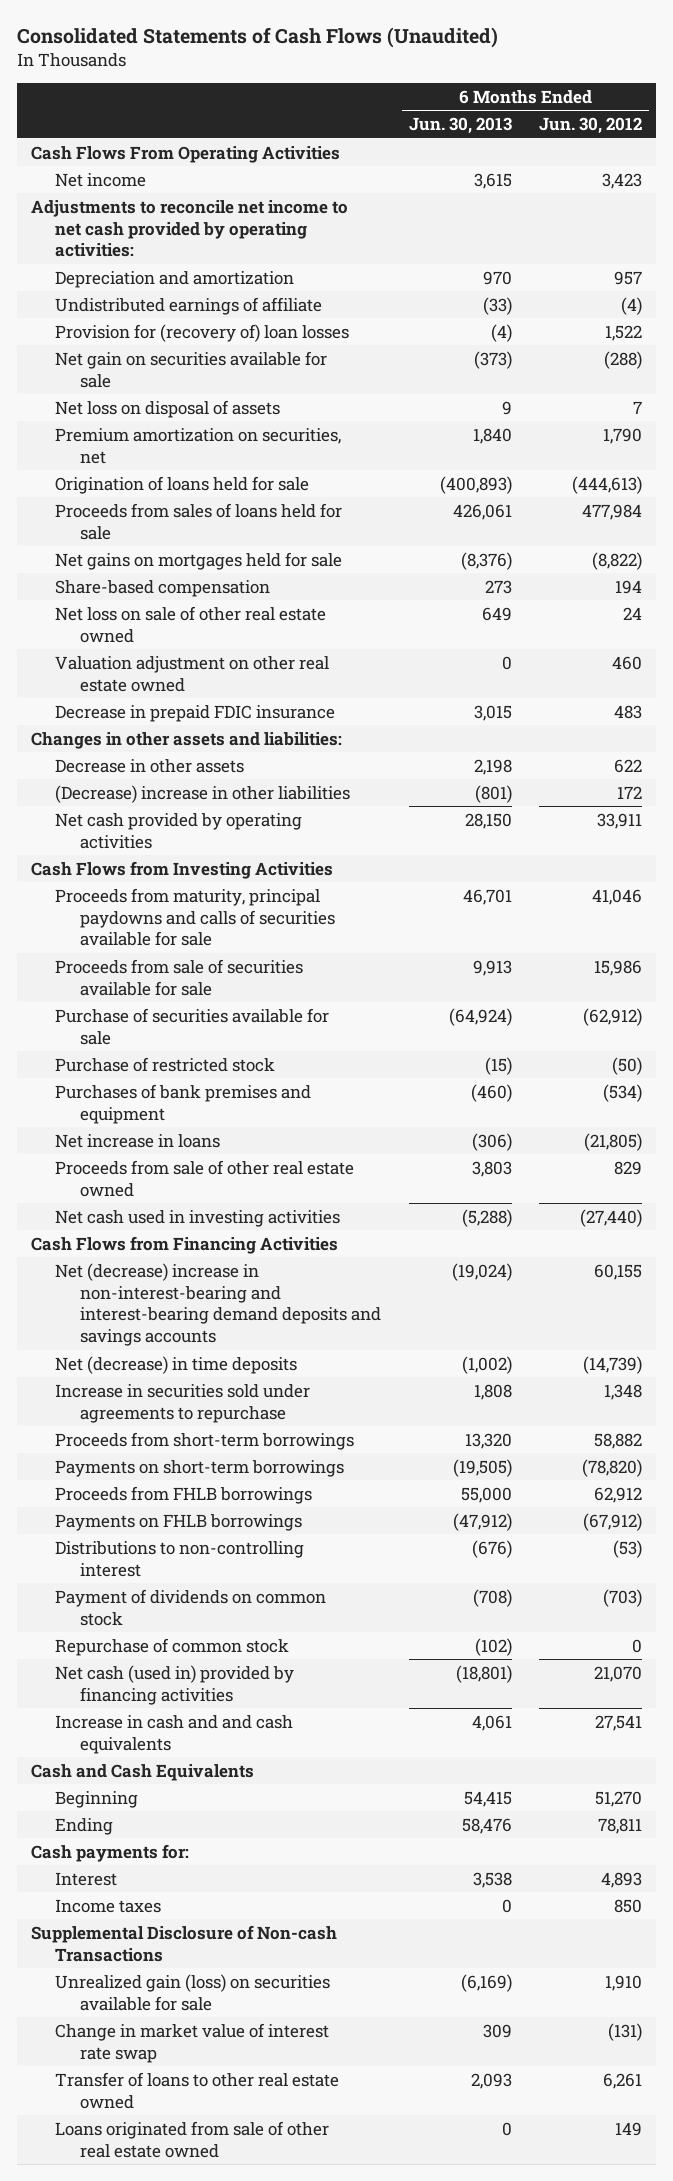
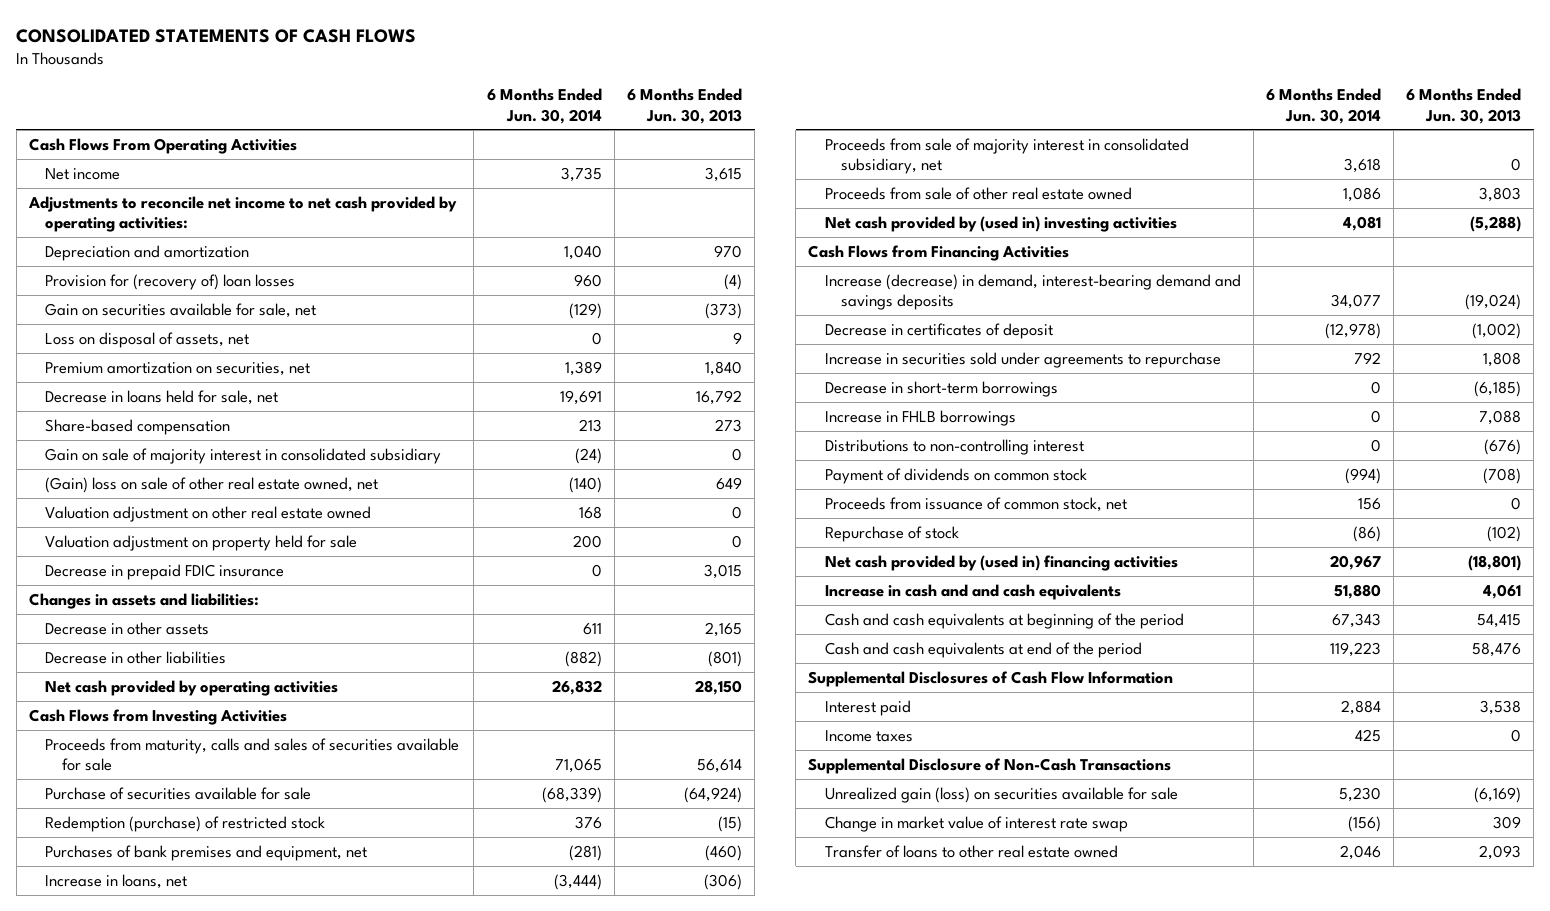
- Consolidated Statements of Cash Flows (Unaudited)
+ CONSOLIDATED STATEMENTS OF CASH FLOWS
- | 6 Months Ended Jun. 30, 2013 | 6 Months Ended Jun. 30, 2012
+ | 6 Months Ended Jun. 30, 2014 | 6 Months Ended Jun. 30, 2013
- Undistributed earnings of affiliate | (33) | (4)
- Net gain on securities available for sale | (373) | (288)
- Net loss on disposal of assets | 9 | 7
+ Gain on securities available for sale, net | (129) | (373)
+ Loss on disposal of assets, net | 0 | 9
- Origination of loans held for sale | (400,893) | (444,613)
- Proceeds from sales of loans held for sale | 426,061 | 477,984
- Net gains on mortgages held for sale | (8,376) | (8,822)
+ Decrease in loans held for sale, net | 19,691 | 16,792
- Net loss on sale of other real estate owned | 649 | 24
+ Gain on sale of majority interest in consolidated subsidiary | (24) | 0
+ (Gain) loss on sale of other real estate owned, net | (140) | 649
+ Valuation adjustment on property held for sale | 200 | 0
- Changes in other assets and liabilities:
- Decrease in other assets | 2,198 | 622
- (Decrease) increase in other liabilities | (801) | 172
+ Changes in assets and liabilities:
+ Decrease in other assets | 611 | 2,165
+ Decrease in other liabilities | (882) | (801)
- Proceeds from maturity, principal paydowns and calls of securities available for sale | 46,701 | 41,046
- Proceeds from sale of securities available for sale | 9,913 | 15,986
+ Proceeds from maturity, calls and sales of securities available for sale | 71,065 | 56,614
- Purchase of restricted stock | (15) | (50)
- Purchases of bank premises and equipment | (460) | (534)
- Net increase in loans | (306) | (21,805)
+ Redemption (purchase) of restricted stock | 376 | (15)
+ Purchases of bank premises and equipment, net | (281) | (460)
+ Increase in loans, net | (3,444) | (306)
+ Proceeds from sale of majority interest in consolidated subsidiary, net | 3,618 | 0
- Net cash used in investing activities | (5,288) | (27,440)
+ Net cash provided by (used in) investing activities | 4,081 | (5,288)
- Net (decrease) increase in non-interest-bearing and interest-bearing demand deposits and savings accounts | (19,024) | 60,155
- Net (decrease) in time deposits | (1,002) | (14,739)
+ Increase (decrease) in demand, interest-bearing demand and savings deposits | 34,077 | (19,024)
+ Decrease in certificates of deposit | (12,978) | (1,002)
- Proceeds from short-term borrowings | 13,320 | 58,882
- Payments on short-term borrowings | (19,505) | (78,820)
- Proceeds from FHLB borrowings | 55,000 | 62,912
- Payments on FHLB borrowings | (47,912) | (67,912)
+ Decrease in short-term borrowings | 0 | (6,185)
+ Increase in FHLB borrowings | 0 | 7,088
- Repurchase of common stock | (102) | 0
- Net cash (used in) provided by financing activities | (18,801) | 21,070
+ Proceeds from issuance of common stock, net | 156 | 0
+ Repurchase of stock | (86) | (102)
+ Net cash provided by (used in) financing activities | 20,967 | (18,801)
- Cash and Cash Equivalents
- Beginning | 54,415 | 51,270
- Ending | 58,476 | 78,811
- Cash payments for:
- Interest | 3,538 | 4,893
+ Cash and cash equivalents at beginning of the period | 67,343 | 54,415
+ Cash and cash equivalents at end of the period | 119,223 | 58,476
+ Supplemental Disclosures of Cash Flow Information
+ Interest paid | 2,884 | 3,538
- Supplemental Disclosure of Non-cash Transactions
+ Supplemental Disclosure of Non-Cash Transactions
- Loans originated from sale of other real estate owned | 0 | 149

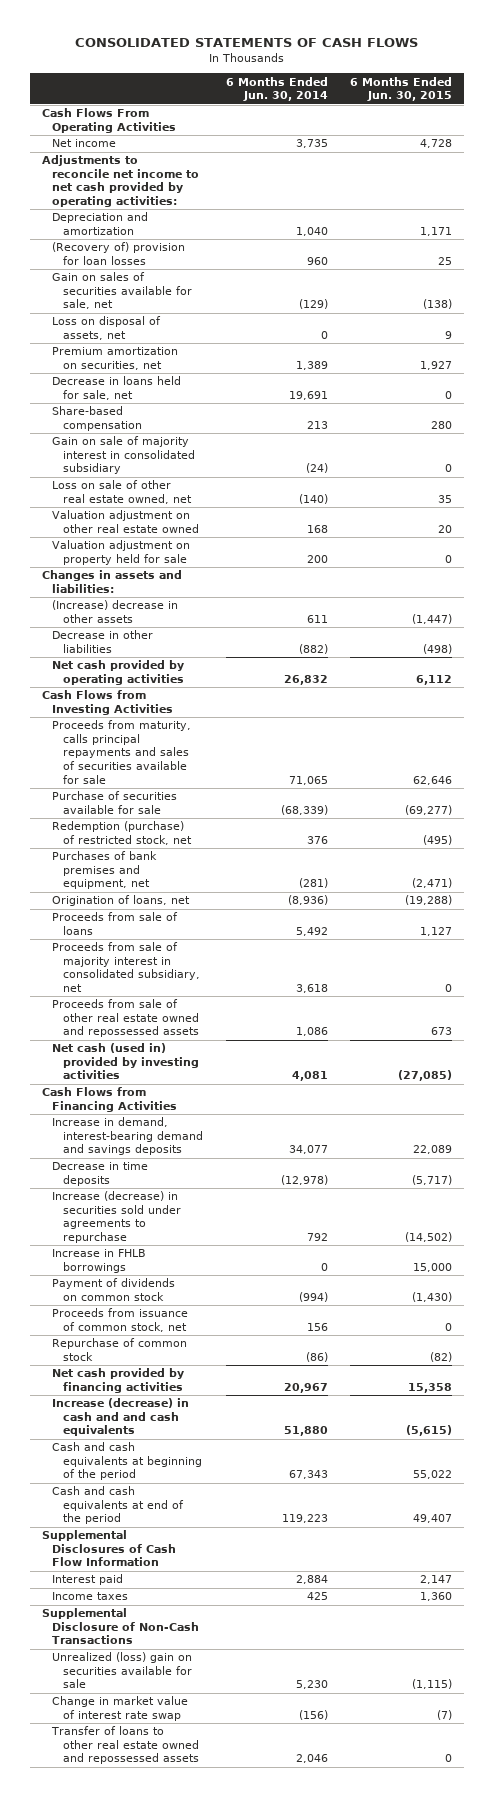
- | 6 Months Ended Jun. 30, 2014 | 6 Months Ended Jun. 30, 2013
+ | 6 Months Ended Jun. 30, 2014 | 6 Months Ended Jun. 30, 2015
- Provision for (recovery of) loan losses | 960 | (4)
- Gain on securities available for sale, net | (129) | (373)
+ (Recovery of) provision for loan losses | 960 | 25
+ Gain on sales of securities available for sale, net | (129) | (138)
- (Gain) loss on sale of other real estate owned, net | (140) | 649
+ Loss on sale of other real estate owned, net | (140) | 35
- Decrease in prepaid FDIC insurance | 0 | 3,015
- Decrease in other assets | 611 | 2,165
+ (Increase) decrease in other assets | 611 | (1,447)
- Proceeds from maturity, calls and sales of securities available for sale | 71,065 | 56,614
+ Proceeds from maturity, calls principal repayments and sales of securities available for sale | 71,065 | 62,646
- Redemption (purchase) of restricted stock | 376 | (15)
+ Redemption (purchase) of restricted stock, net | 376 | (495)
- Increase in loans, net | (3,444) | (306)
+ Origination of loans, net | (8,936) | (19,288)
+ Proceeds from sale of loans | 5,492 | 1,127
- Proceeds from sale of other real estate owned | 1,086 | 3,803
- Net cash provided by (used in) investing activities | 4,081 | (5,288)
+ Proceeds from sale of other real estate owned and repossessed assets | 1,086 | 673
+ Net cash (used in) provided by investing activities | 4,081 | (27,085)
- Increase (decrease) in demand, interest-bearing demand and savings deposits | 34,077 | (19,024)
- Decrease in certificates of deposit | (12,978) | (1,002)
- Increase in securities sold under agreements to repurchase | 792 | 1,808
- Decrease in short-term borrowings | 0 | (6,185)
+ Increase in demand, interest-bearing demand and savings deposits | 34,077 | 22,089
+ Decrease in time deposits | (12,978) | (5,717)
+ Increase (decrease) in securities sold under agreements to repurchase | 792 | (14,502)
- Distributions to non-controlling interest | 0 | (676)
- Repurchase of stock | (86) | (102)
- Net cash provided by (used in) financing activities | 20,967 | (18,801)
- Increase in cash and and cash equivalents | 51,880 | 4,061
+ Repurchase of common stock | (86) | (82)
+ Net cash provided by financing activities | 20,967 | 15,358
+ Increase (decrease) in cash and and cash equivalents | 51,880 | (5,615)
- Unrealized gain (loss) on securities available for sale | 5,230 | (6,169)
+ Unrealized (loss) gain on securities available for sale | 5,230 | (1,115)
- Transfer of loans to other real estate owned | 2,046 | 2,093
+ Transfer of loans to other real estate owned and repossessed assets | 2,046 | 0

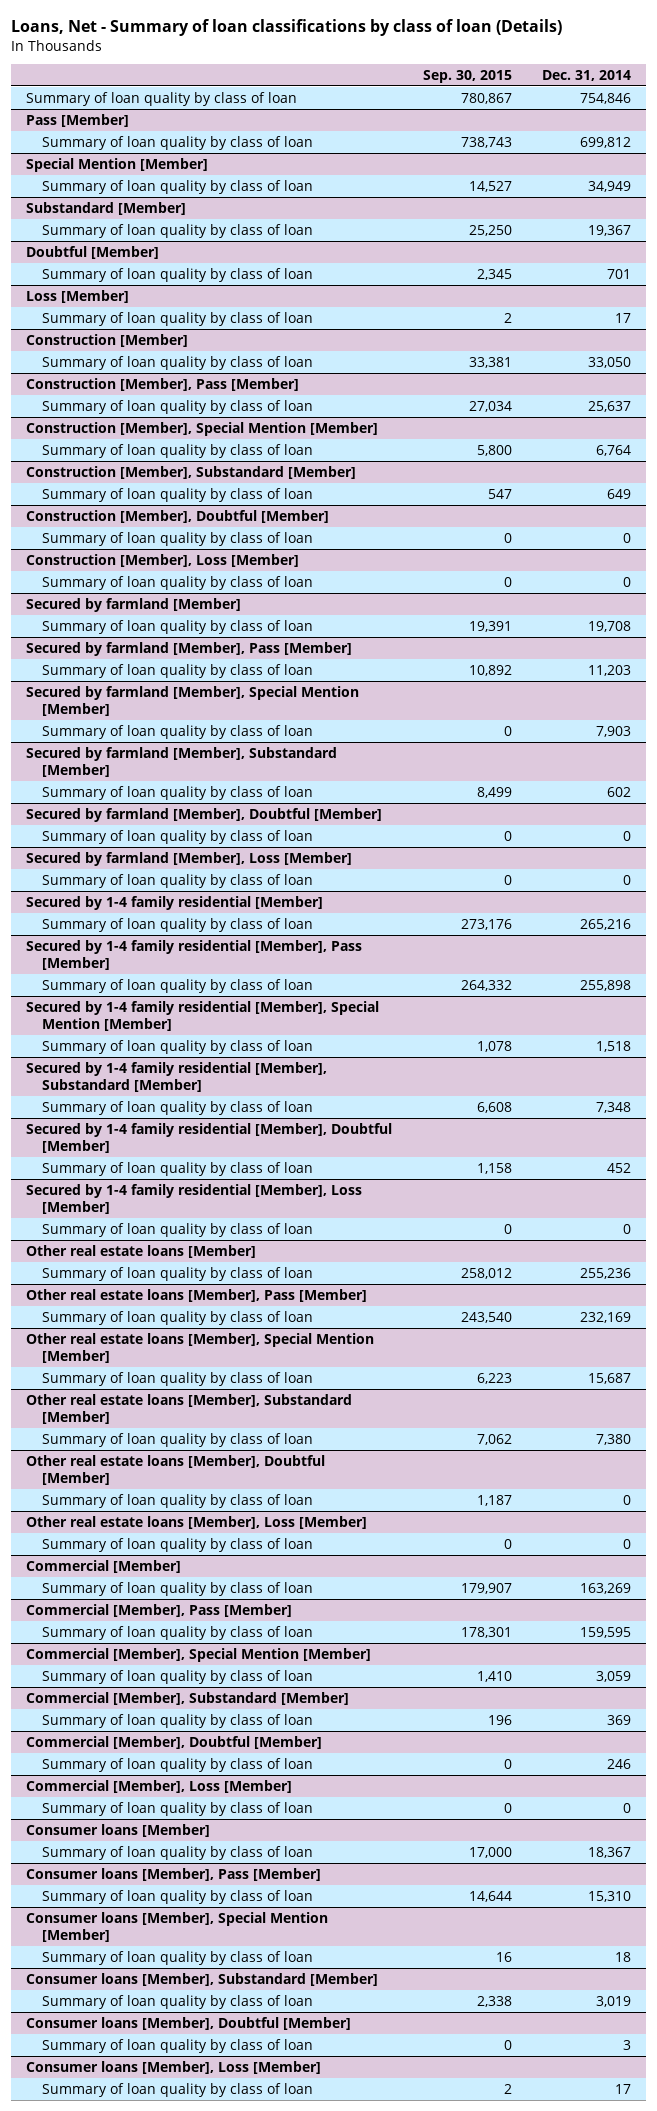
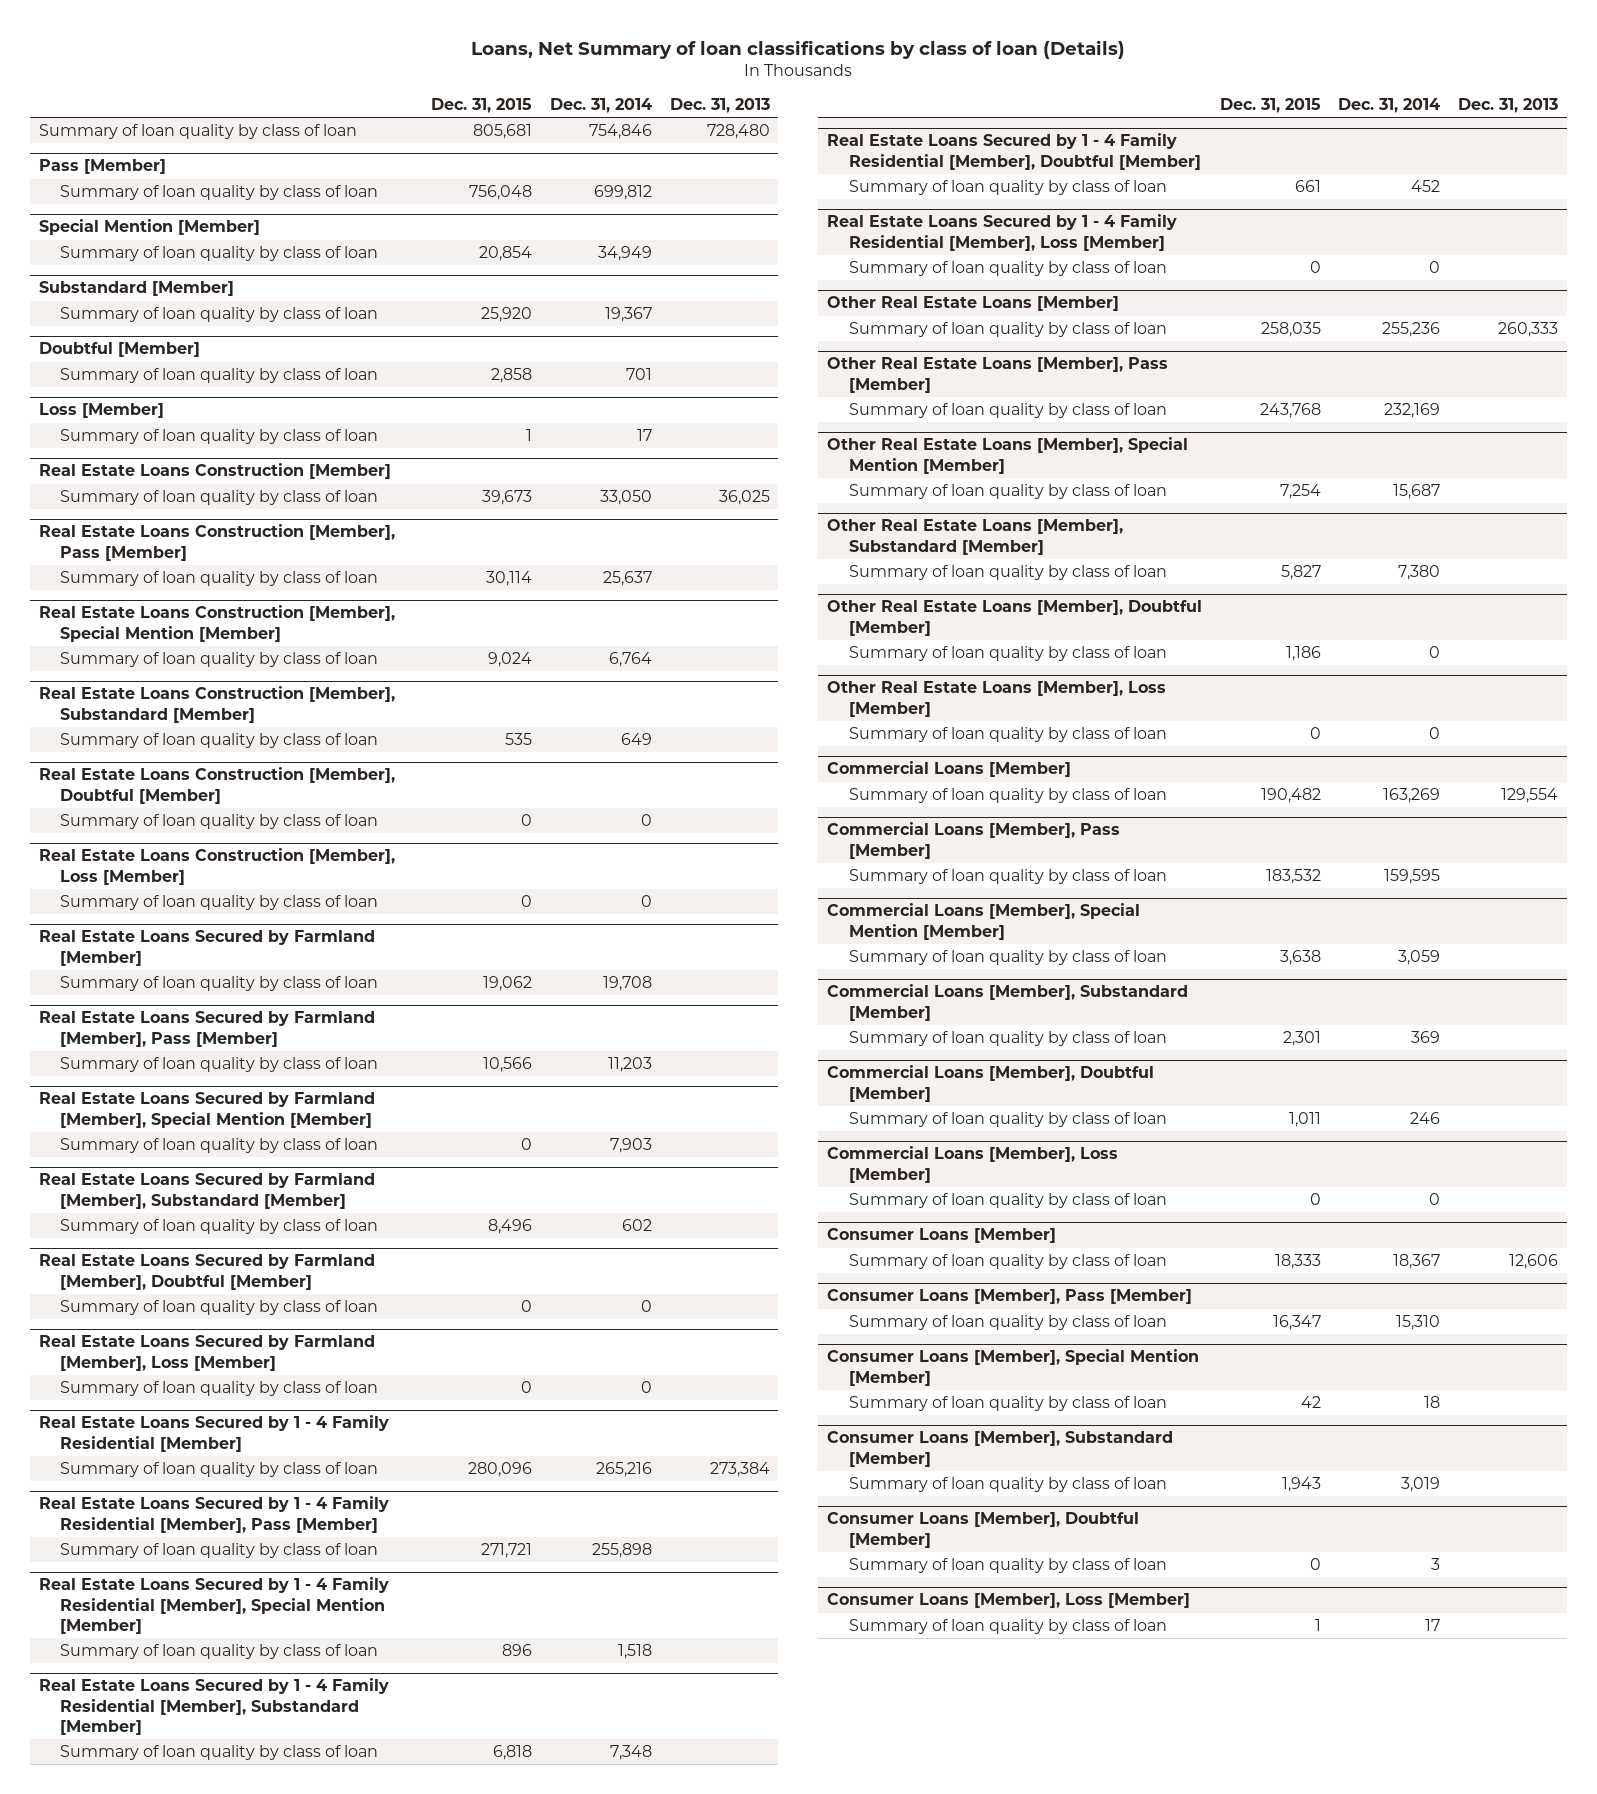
- Loans, Net - Summary of loan classifications by class of loan (Details)
+ Loans, Net Summary of loan classifications by class of loan (Details)
- | Sep. 30, 2015 | Dec. 31, 2014
+ | Dec. 31, 2015 | Dec. 31, 2014 | Dec. 31, 2013
- Construction [Member]
+ Real Estate Loans Construction [Member]
- Construction [Member], Pass [Member]
+ Real Estate Loans Construction [Member], Pass [Member]
- Construction [Member], Special Mention [Member]
+ Real Estate Loans Construction [Member], Special Mention [Member]
- Construction [Member], Substandard [Member]
+ Real Estate Loans Construction [Member], Substandard [Member]
- Construction [Member], Doubtful [Member]
+ Real Estate Loans Construction [Member], Doubtful [Member]
- Construction [Member], Loss [Member]
+ Real Estate Loans Construction [Member], Loss [Member]
- Secured by farmland [Member]
+ Real Estate Loans Secured by Farmland [Member]
- Secured by farmland [Member], Pass [Member]
+ Real Estate Loans Secured by Farmland [Member], Pass [Member]
- Secured by farmland [Member], Special Mention [Member]
+ Real Estate Loans Secured by Farmland [Member], Special Mention [Member]
- Secured by farmland [Member], Substandard [Member]
+ Real Estate Loans Secured by Farmland [Member], Substandard [Member]
- Secured by farmland [Member], Doubtful [Member]
+ Real Estate Loans Secured by Farmland [Member], Doubtful [Member]
- Secured by farmland [Member], Loss [Member]
+ Real Estate Loans Secured by Farmland [Member], Loss [Member]
- Secured by 1-4 family residential [Member]
+ Real Estate Loans Secured by 1 - 4 Family Residential [Member]
- Secured by 1-4 family residential [Member], Pass [Member]
+ Real Estate Loans Secured by 1 - 4 Family Residential [Member], Pass [Member]
- Secured by 1-4 family residential [Member], Special Mention [Member]
+ Real Estate Loans Secured by 1 - 4 Family Residential [Member], Special Mention [Member]
- Secured by 1-4 family residential [Member], Substandard [Member]
+ Real Estate Loans Secured by 1 - 4 Family Residential [Member], Substandard [Member]
- Secured by 1-4 family residential [Member], Doubtful [Member]
+ Real Estate Loans Secured by 1 - 4 Family Residential [Member], Doubtful [Member]
- Secured by 1-4 family residential [Member], Loss [Member]
+ Real Estate Loans Secured by 1 - 4 Family Residential [Member], Loss [Member]
- Other real estate loans [Member]
+ Other Real Estate Loans [Member]
- Other real estate loans [Member], Pass [Member]
+ Other Real Estate Loans [Member], Pass [Member]
- Other real estate loans [Member], Special Mention [Member]
+ Other Real Estate Loans [Member], Special Mention [Member]
- Other real estate loans [Member], Substandard [Member]
+ Other Real Estate Loans [Member], Substandard [Member]
- Other real estate loans [Member], Doubtful [Member]
+ Other Real Estate Loans [Member], Doubtful [Member]
- Other real estate loans [Member], Loss [Member]
+ Other Real Estate Loans [Member], Loss [Member]
- Commercial [Member]
+ Commercial Loans [Member]
- Commercial [Member], Pass [Member]
+ Commercial Loans [Member], Pass [Member]
- Commercial [Member], Special Mention [Member]
+ Commercial Loans [Member], Special Mention [Member]
- Commercial [Member], Substandard [Member]
+ Commercial Loans [Member], Substandard [Member]
- Commercial [Member], Doubtful [Member]
+ Commercial Loans [Member], Doubtful [Member]
- Commercial [Member], Loss [Member]
+ Commercial Loans [Member], Loss [Member]
- Consumer loans [Member]
+ Consumer Loans [Member]
- Consumer loans [Member], Pass [Member]
+ Consumer Loans [Member], Pass [Member]
- Consumer loans [Member], Special Mention [Member]
+ Consumer Loans [Member], Special Mention [Member]
- Consumer loans [Member], Substandard [Member]
+ Consumer Loans [Member], Substandard [Member]
- Consumer loans [Member], Doubtful [Member]
+ Consumer Loans [Member], Doubtful [Member]
- Consumer loans [Member], Loss [Member]
+ Consumer Loans [Member], Loss [Member]

